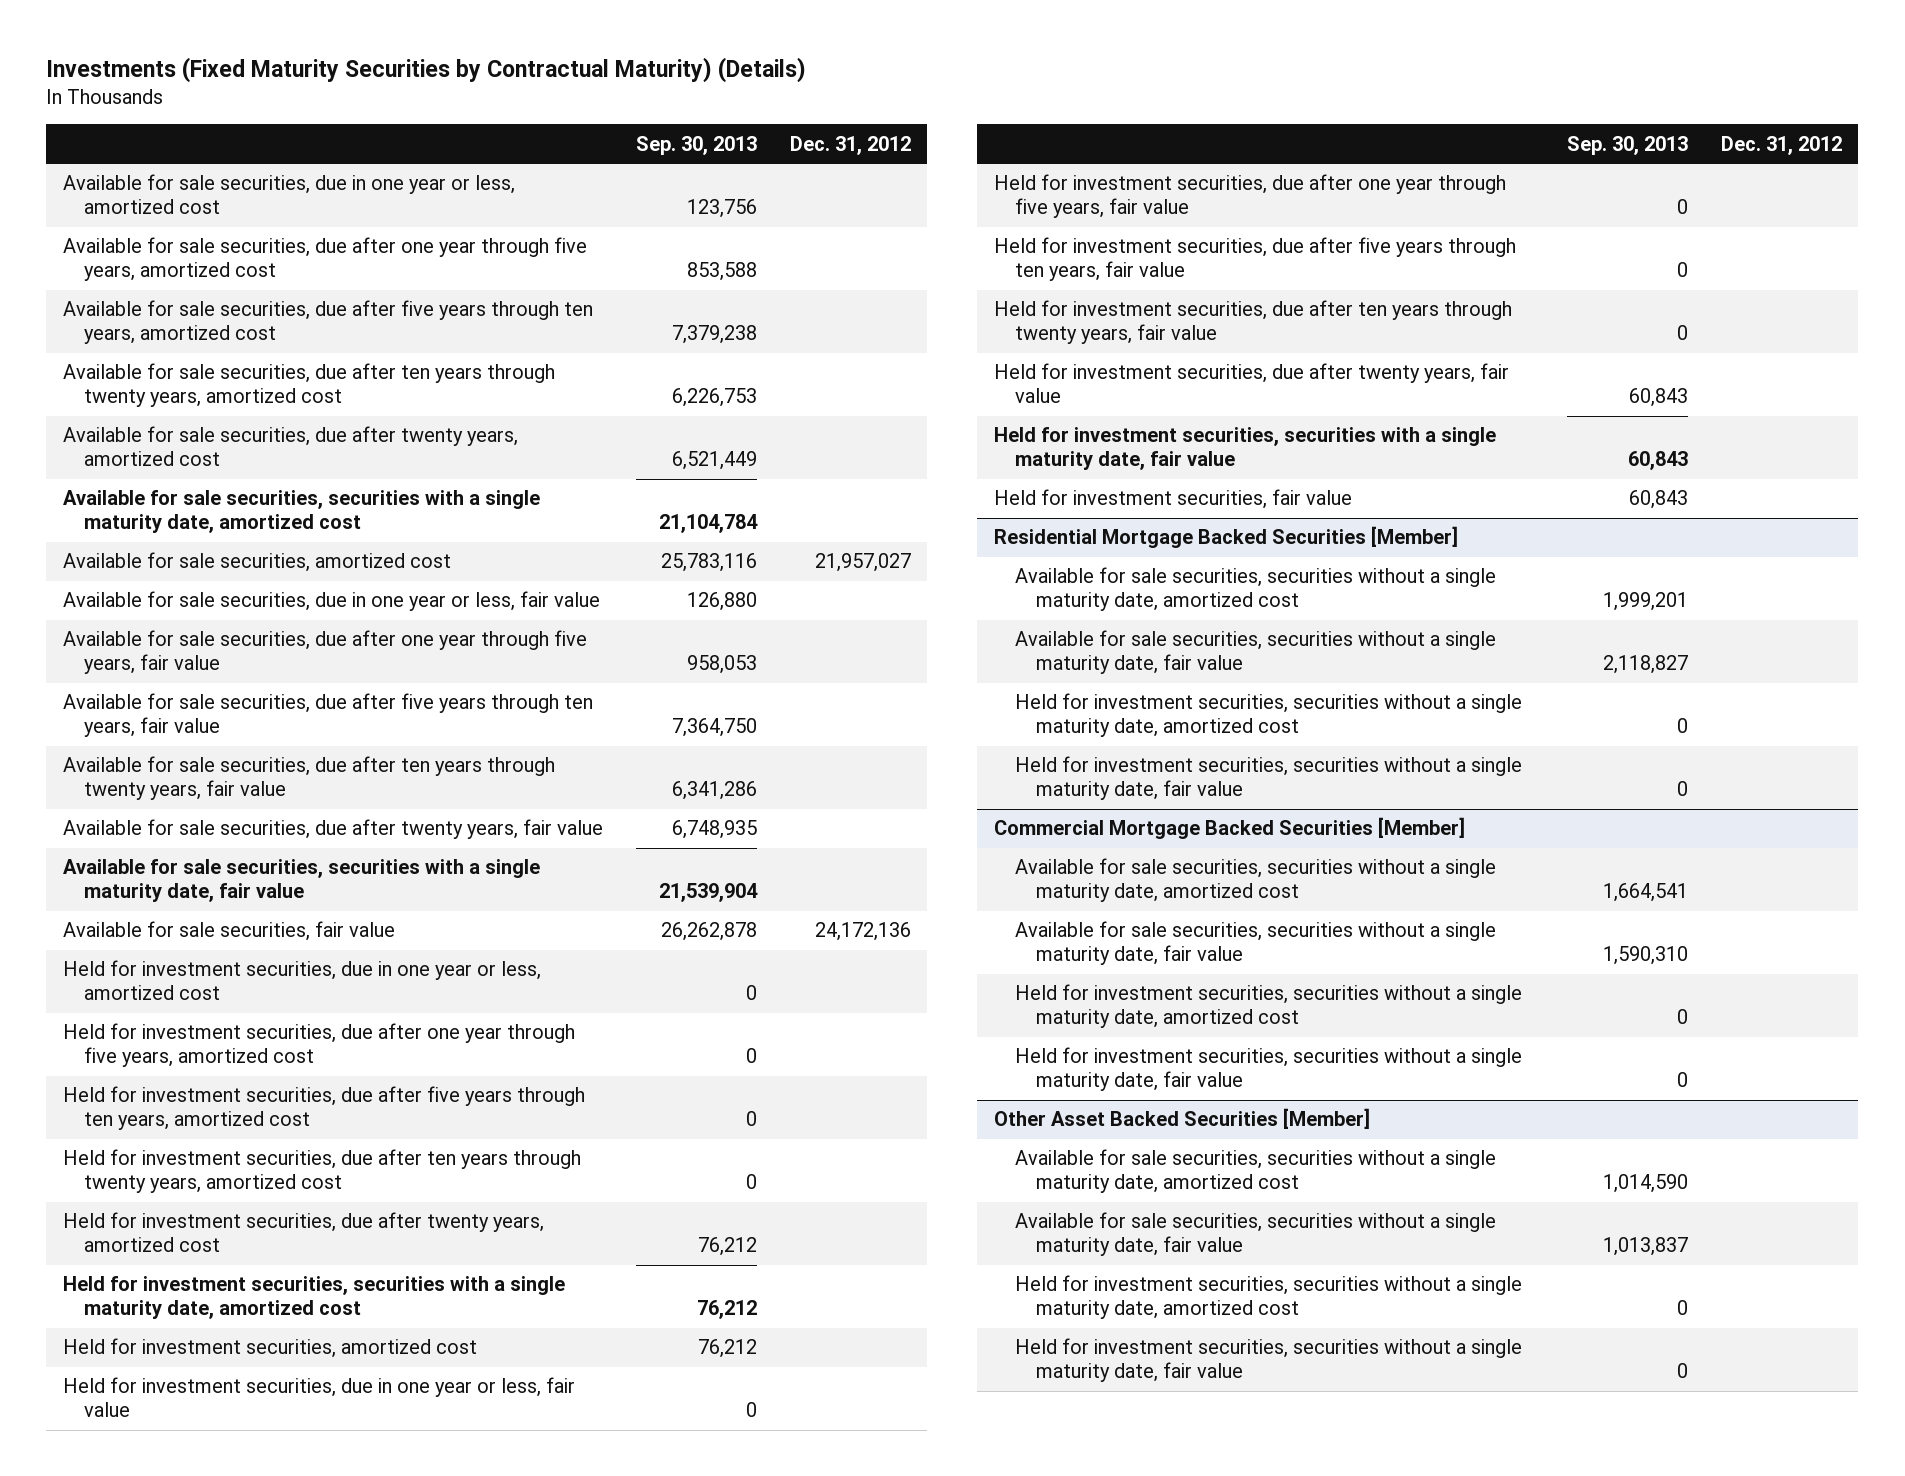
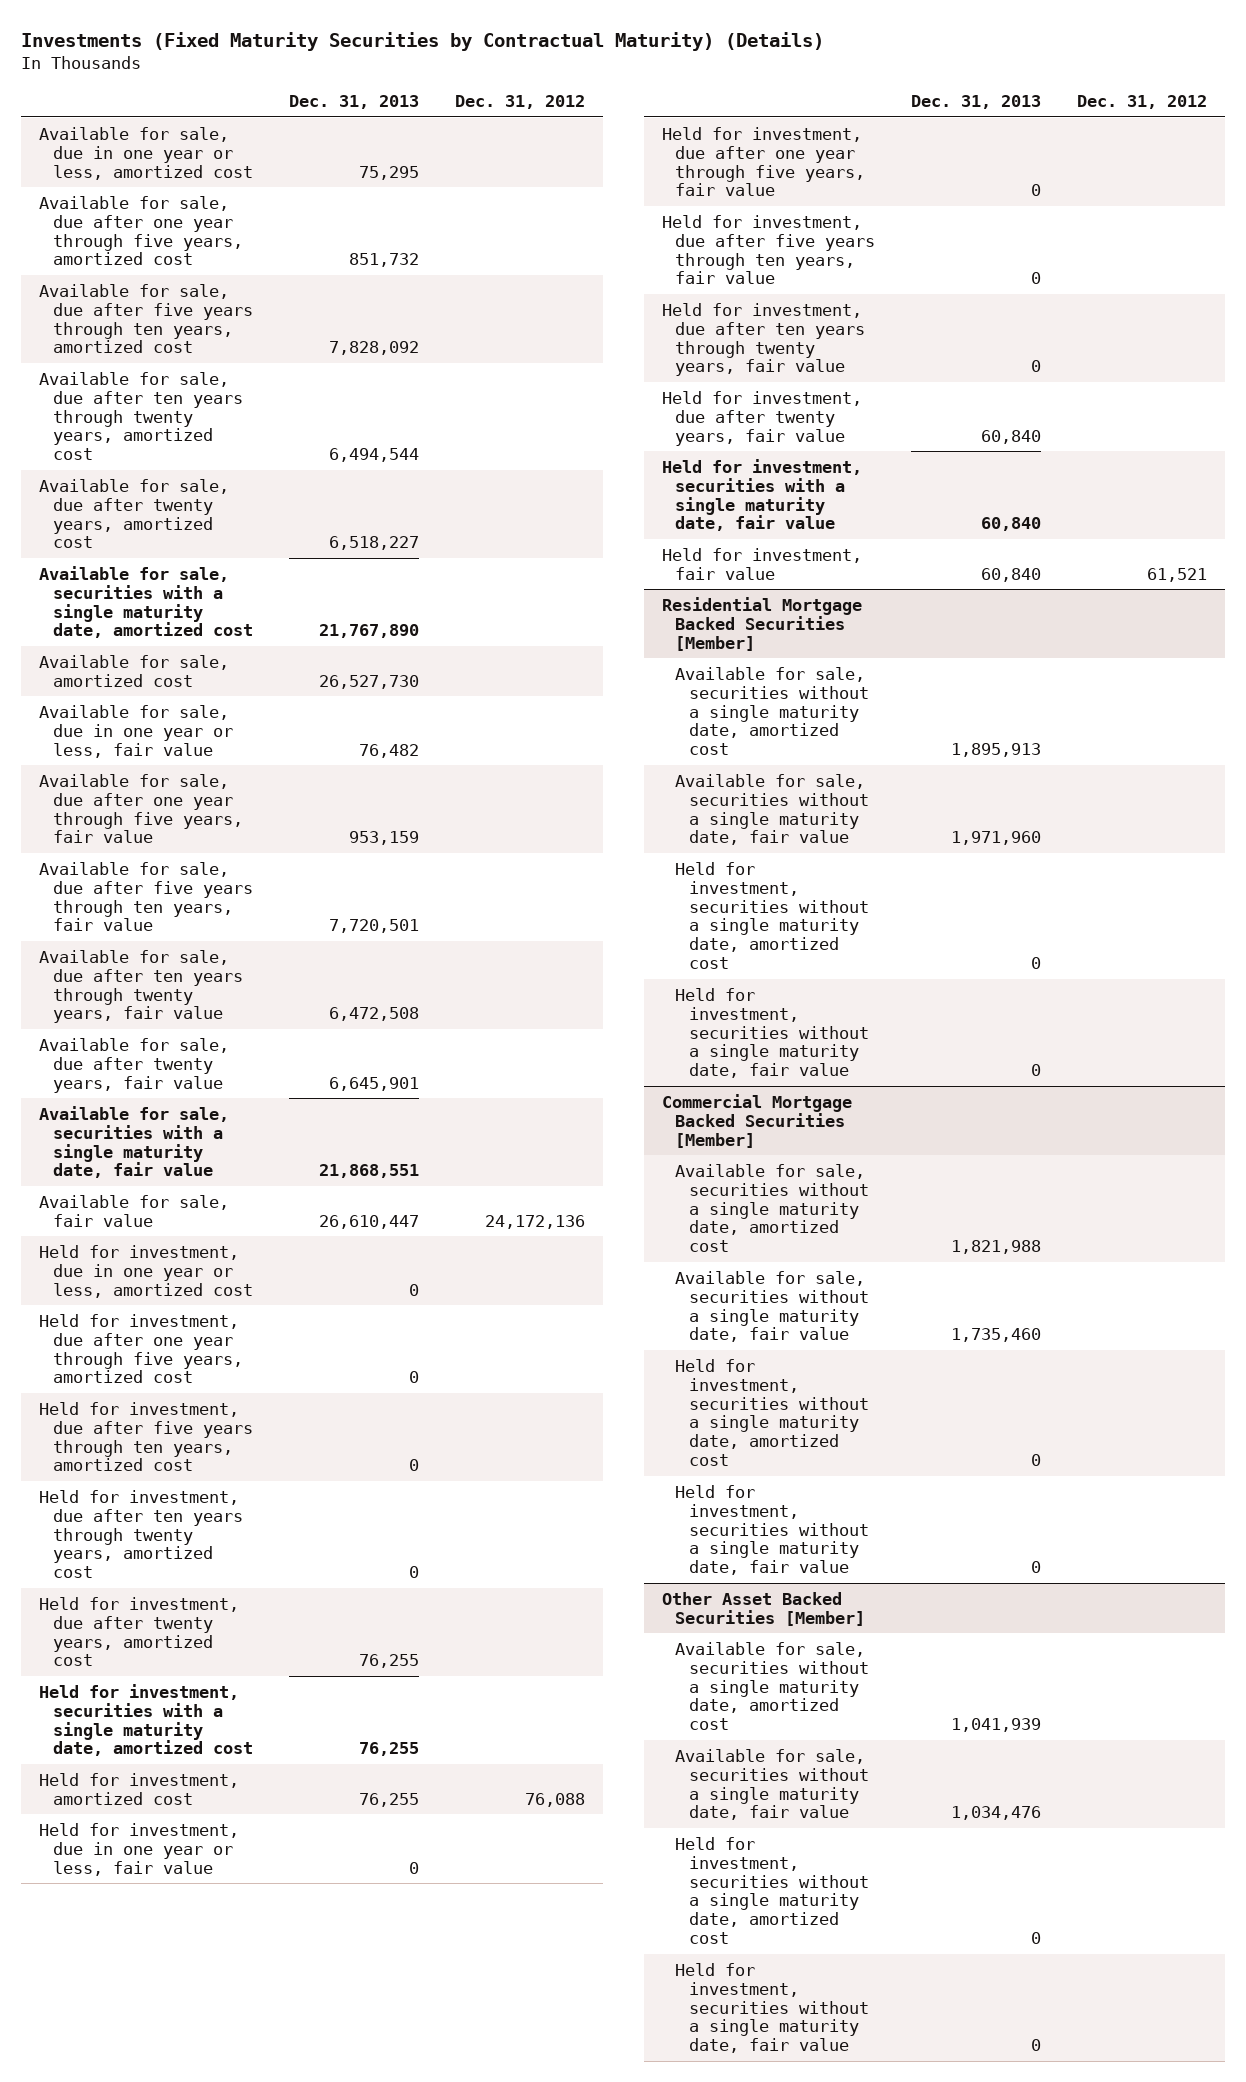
- | Sep. 30, 2013 | Dec. 31, 2012
+ | Dec. 31, 2013 | Dec. 31, 2012
- Available for sale securities, due in one year or less, amortized cost | 123,756 |
- Available for sale securities, due after one year through five years, amortized cost | 853,588 |
- Available for sale securities, due after five years through ten years, amortized cost | 7,379,238 |
- Available for sale securities, due after ten years through twenty years, amortized cost | 6,226,753 |
- Available for sale securities, due after twenty years, amortized cost | 6,521,449 |
- Available for sale securities, securities with a single maturity date, amortized cost | 21,104,784 |
- Available for sale securities, amortized cost | 25,783,116 | 21,957,027
- Available for sale securities, due in one year or less, fair value | 126,880 |
- Available for sale securities, due after one year through five years, fair value | 958,053 |
- Available for sale securities, due after five years through ten years, fair value | 7,364,750 |
- Available for sale securities, due after ten years through twenty years, fair value | 6,341,286 |
- Available for sale securities, due after twenty years, fair value | 6,748,935 |
- Available for sale securities, securities with a single maturity date, fair value | 21,539,904 |
- Available for sale securities, fair value | 26,262,878 | 24,172,136
- Held for investment securities, due in one year or less, amortized cost | 0 |
- Held for investment securities, due after one year through five years, amortized cost | 0 |
- Held for investment securities, due after five years through ten years, amortized cost | 0 |
- Held for investment securities, due after ten years through twenty years, amortized cost | 0 |
- Held for investment securities, due after twenty years, amortized cost | 76,212 |
- Held for investment securities, securities with a single maturity date, amortized cost | 76,212 |
- Held for investment securities, amortized cost | 76,212 |
- Held for investment securities, due in one year or less, fair value | 0 |
- Held for investment securities, due after one year through five years, fair value | 0 |
- Held for investment securities, due after five years through ten years, fair value | 0 |
- Held for investment securities, due after ten years through twenty years, fair value | 0 |
- Held for investment securities, due after twenty years, fair value | 60,843 |
- Held for investment securities, securities with a single maturity date, fair value | 60,843 |
- Held for investment securities, fair value | 60,843 |
+ Available for sale, due in one year or less, amortized cost | 75,295 |
+ Available for sale, due after one year through five years, amortized cost | 851,732 |
+ Available for sale, due after five years through ten years, amortized cost | 7,828,092 |
+ Available for sale, due after ten years through twenty years, amortized cost | 6,494,544 |
+ Available for sale, due after twenty years, amortized cost | 6,518,227 |
+ Available for sale, securities with a single maturity date, amortized cost | 21,767,890 |
+ Available for sale, amortized cost | 26,527,730 |
+ Available for sale, due in one year or less, fair value | 76,482 |
+ Available for sale, due after one year through five years, fair value | 953,159 |
+ Available for sale, due after five years through ten years, fair value | 7,720,501 |
+ Available for sale, due after ten years through twenty years, fair value | 6,472,508 |
+ Available for sale, due after twenty years, fair value | 6,645,901 |
+ Available for sale, securities with a single maturity date, fair value | 21,868,551 |
+ Available for sale, fair value | 26,610,447 | 24,172,136
+ Held for investment, due in one year or less, amortized cost | 0 |
+ Held for investment, due after one year through five years, amortized cost | 0 |
+ Held for investment, due after five years through ten years, amortized cost | 0 |
+ Held for investment, due after ten years through twenty years, amortized cost | 0 |
+ Held for investment, due after twenty years, amortized cost | 76,255 |
+ Held for investment, securities with a single maturity date, amortized cost | 76,255 |
+ Held for investment, amortized cost | 76,255 | 76,088
+ Held for investment, due in one year or less, fair value | 0 |
+ Held for investment, due after one year through five years, fair value | 0 |
+ Held for investment, due after five years through ten years, fair value | 0 |
+ Held for investment, due after ten years through twenty years, fair value | 0 |
+ Held for investment, due after twenty years, fair value | 60,840 |
+ Held for investment, securities with a single maturity date, fair value | 60,840 |
+ Held for investment, fair value | 60,840 | 61,521
@ Residential Mortgage Backed Securities [Member]
- Available for sale securities, securities without a single maturity date, amortized cost | 1,999,201 |
- Available for sale securities, securities without a single maturity date, fair value | 2,118,827 |
- Held for investment securities, securities without a single maturity date, amortized cost | 0 |
- Held for investment securities, securities without a single maturity date, fair value | 0 |
+ Available for sale, securities without a single maturity date, amortized cost | 1,895,913 |
+ Available for sale, securities without a single maturity date, fair value | 1,971,960 |
+ Held for investment, securities without a single maturity date, amortized cost | 0 |
+ Held for investment, securities without a single maturity date, fair value | 0 |
@ Commercial Mortgage Backed Securities [Member]
- Available for sale securities, securities without a single maturity date, amortized cost | 1,664,541 |
- Available for sale securities, securities without a single maturity date, fair value | 1,590,310 |
- Held for investment securities, securities without a single maturity date, amortized cost | 0 |
- Held for investment securities, securities without a single maturity date, fair value | 0 |
+ Available for sale, securities without a single maturity date, amortized cost | 1,821,988 |
+ Available for sale, securities without a single maturity date, fair value | 1,735,460 |
+ Held for investment, securities without a single maturity date, amortized cost | 0 |
+ Held for investment, securities without a single maturity date, fair value | 0 |
@ Other Asset Backed Securities [Member]
- Available for sale securities, securities without a single maturity date, amortized cost | 1,014,590 |
- Available for sale securities, securities without a single maturity date, fair value | 1,013,837 |
- Held for investment securities, securities without a single maturity date, amortized cost | 0 |
- Held for investment securities, securities without a single maturity date, fair value | 0 |
+ Available for sale, securities without a single maturity date, amortized cost | 1,041,939 |
+ Available for sale, securities without a single maturity date, fair value | 1,034,476 |
+ Held for investment, securities without a single maturity date, amortized cost | 0 |
+ Held for investment, securities without a single maturity date, fair value | 0 |

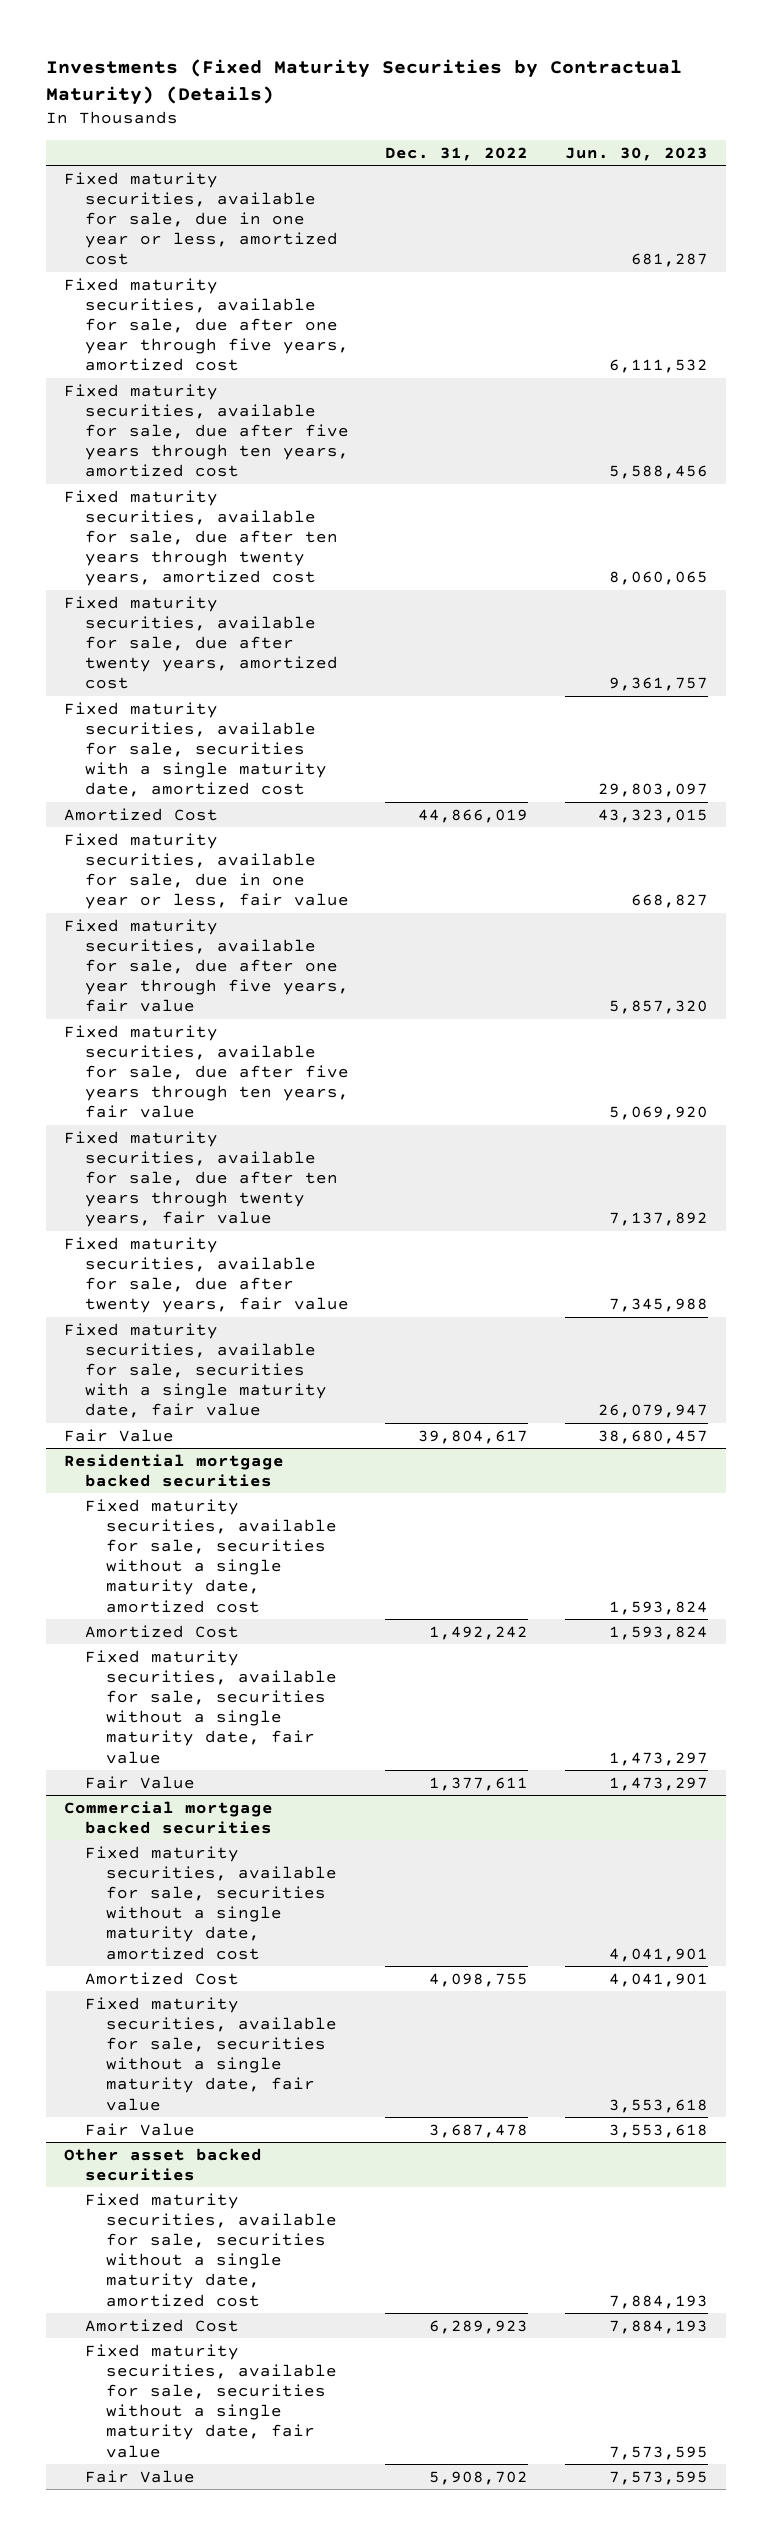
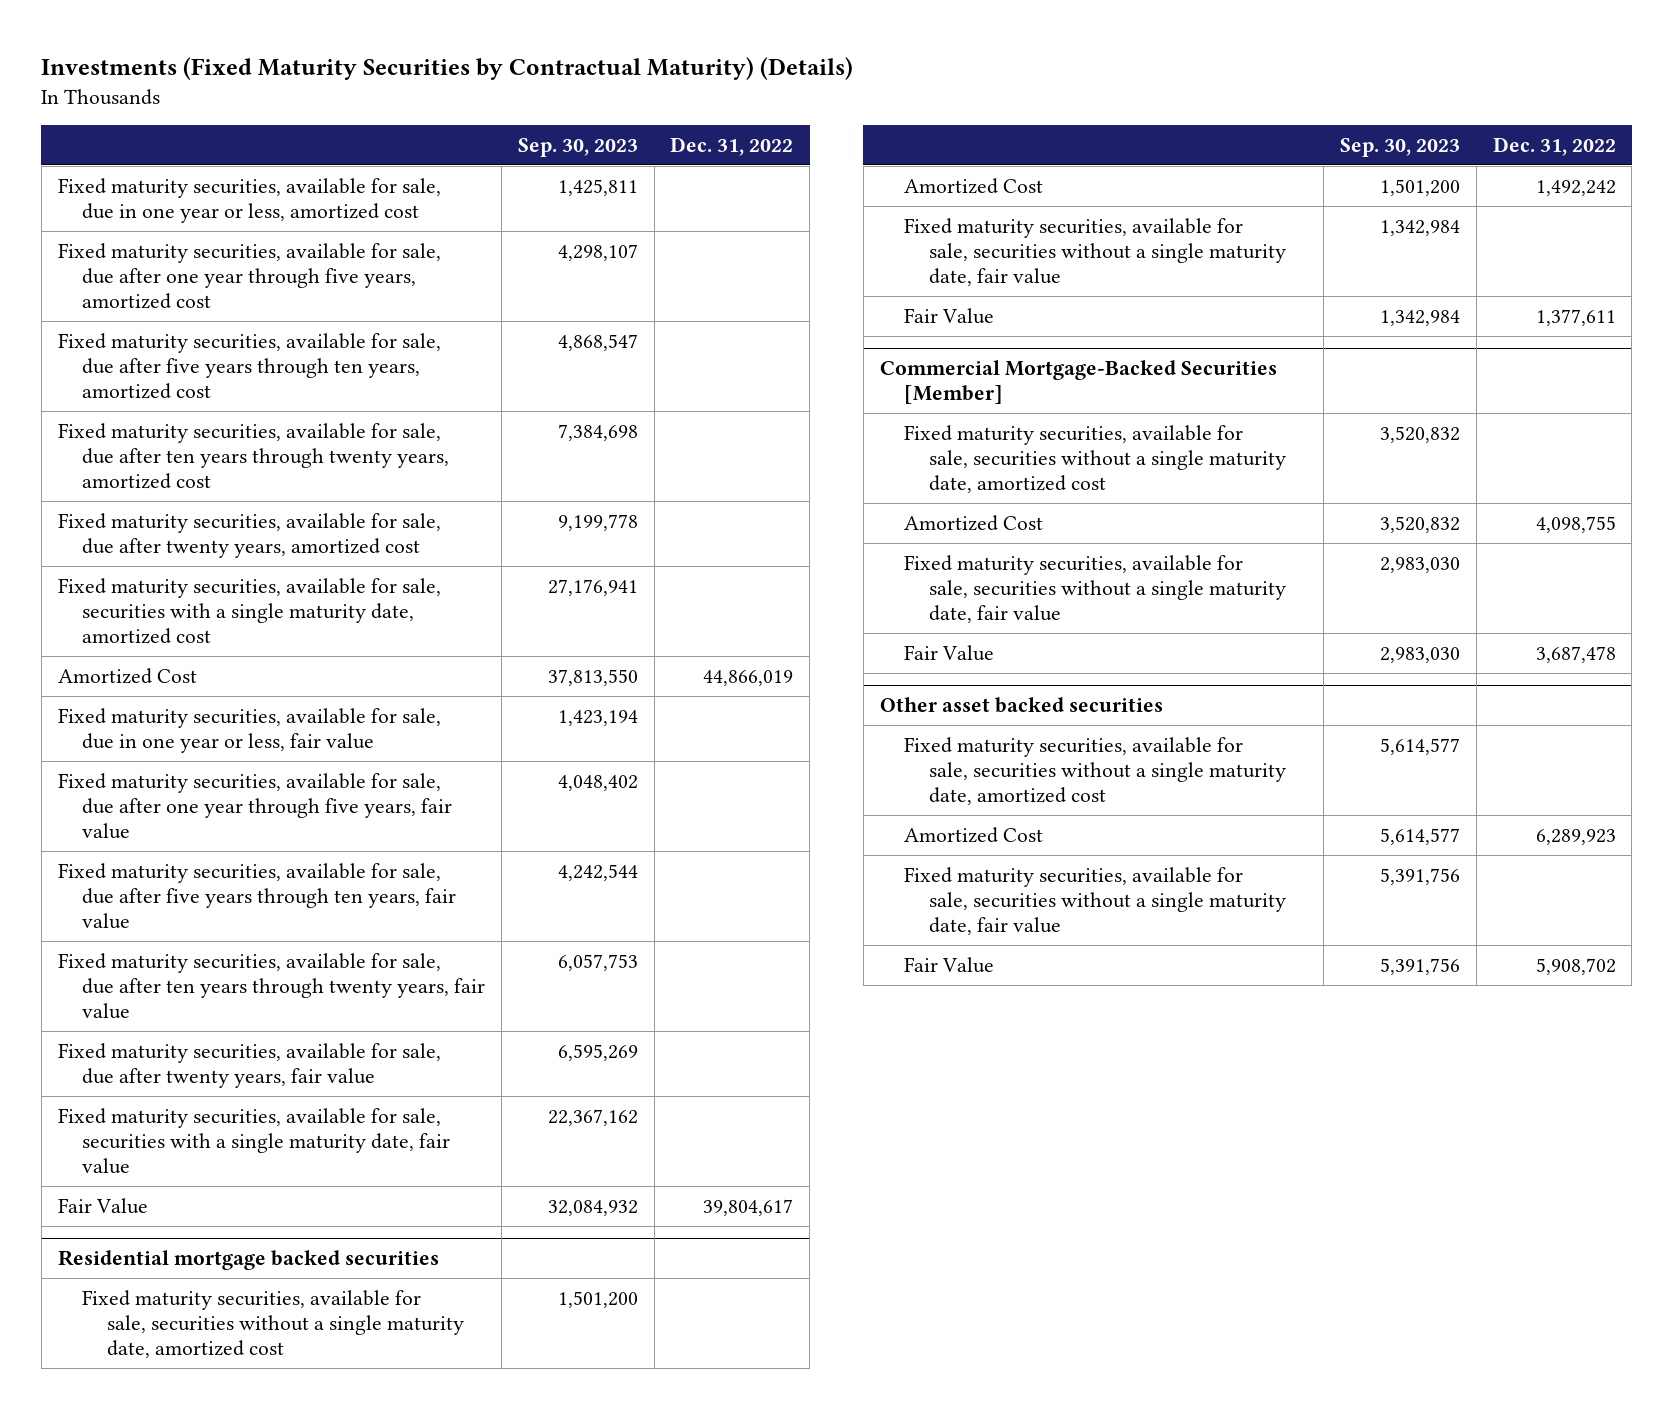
- | Dec. 31, 2022 | Jun. 30, 2023
+ | Sep. 30, 2023 | Dec. 31, 2022
- Commercial mortgage backed securities
+ Commercial Mortgage-Backed Securities [Member]

